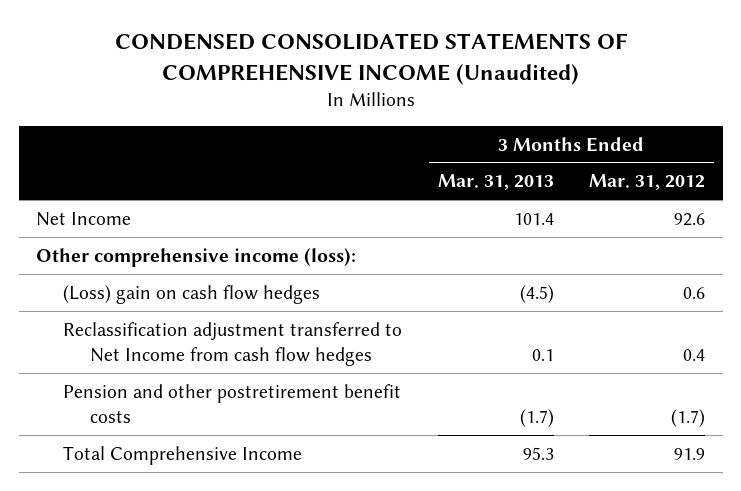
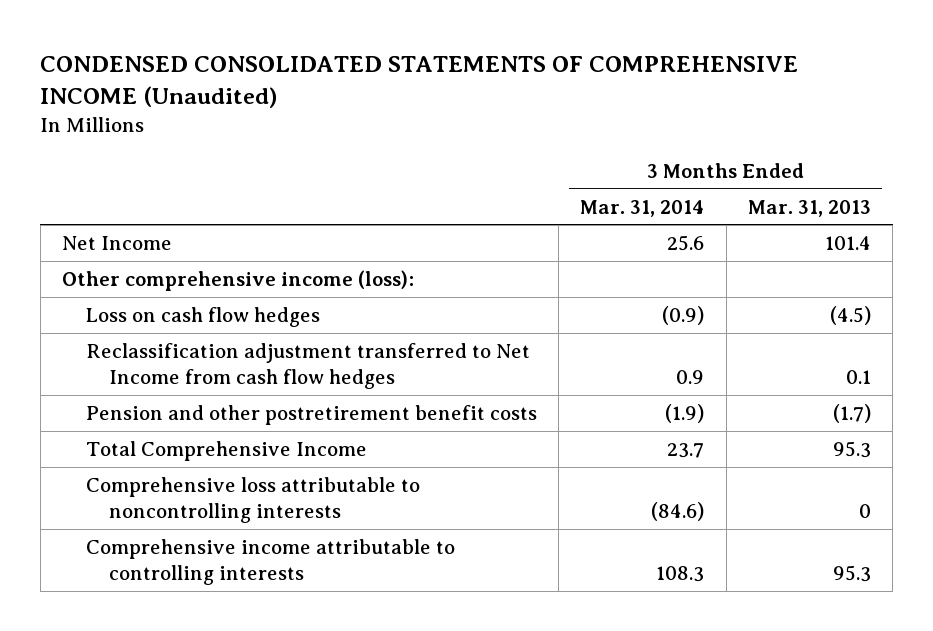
- | 3 Months Ended Mar. 31, 2013 | 3 Months Ended Mar. 31, 2012
+ | 3 Months Ended Mar. 31, 2014 | 3 Months Ended Mar. 31, 2013
- (Loss) gain on cash flow hedges | (4.5) | 0.6
+ Loss on cash flow hedges | (0.9) | (4.5)
+ Comprehensive loss attributable to noncontrolling interests | (84.6) | 0
+ Comprehensive income attributable to controlling interests | 108.3 | 95.3

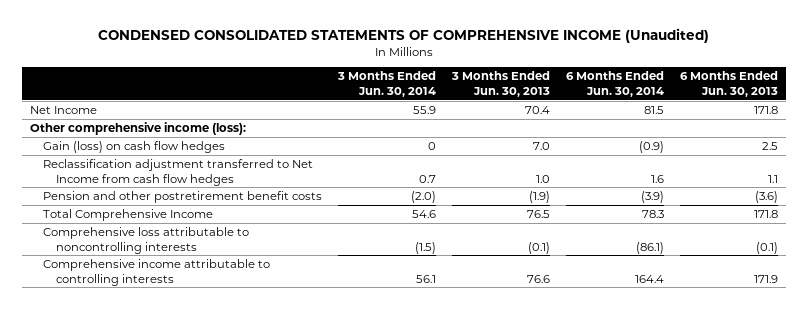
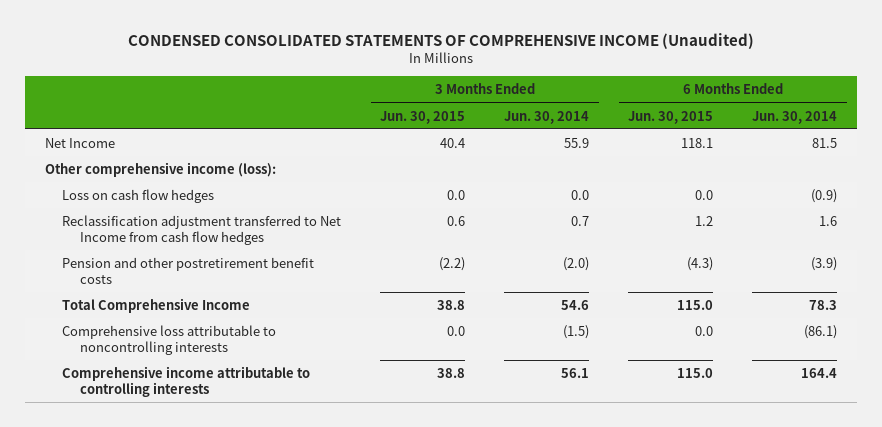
- | 3 Months Ended Jun. 30, 2014 | 3 Months Ended Jun. 30, 2013 | 6 Months Ended Jun. 30, 2014 | 6 Months Ended Jun. 30, 2013
+ | 3 Months Ended Jun. 30, 2015 | 3 Months Ended Jun. 30, 2014 | 6 Months Ended Jun. 30, 2015 | 6 Months Ended Jun. 30, 2014
- Gain (loss) on cash flow hedges | 0 | 7.0 | (0.9) | 2.5
+ Loss on cash flow hedges | 0.0 | 0.0 | 0.0 | (0.9)

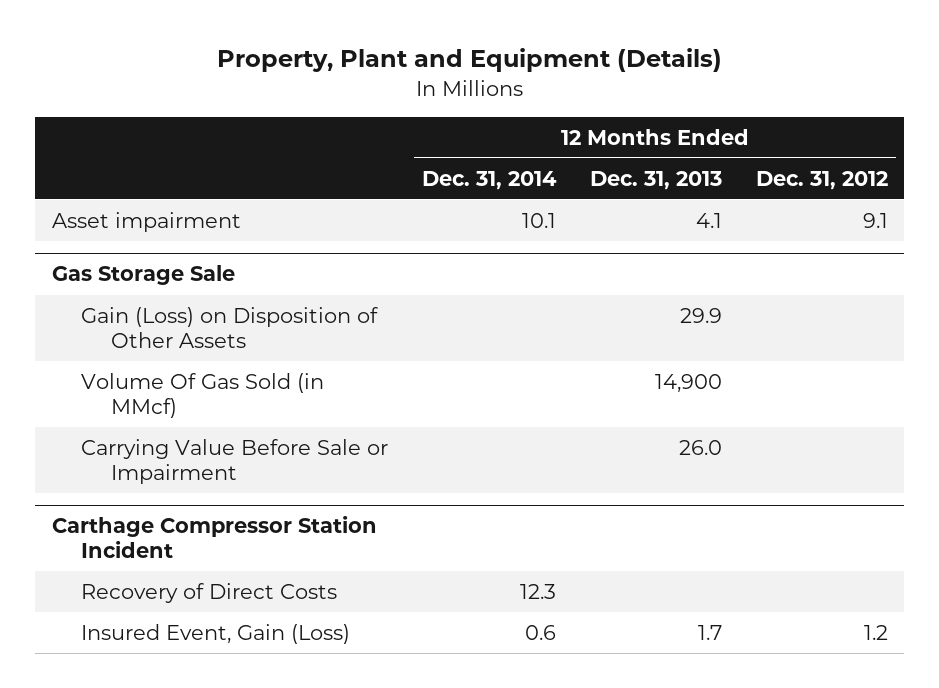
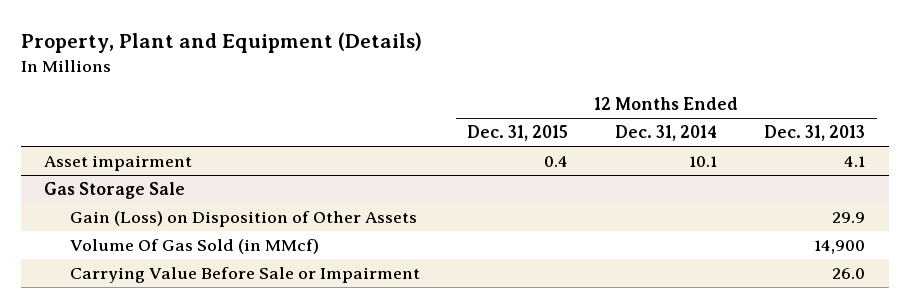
- | 12 Months Ended Dec. 31, 2014 | 12 Months Ended Dec. 31, 2013 | 12 Months Ended Dec. 31, 2012
+ | 12 Months Ended Dec. 31, 2015 | 12 Months Ended Dec. 31, 2014 | 12 Months Ended Dec. 31, 2013
- Carthage Compressor Station Incident
- Recovery of Direct Costs | 12.3 | |
- Insured Event, Gain (Loss) | 0.6 | 1.7 | 1.2

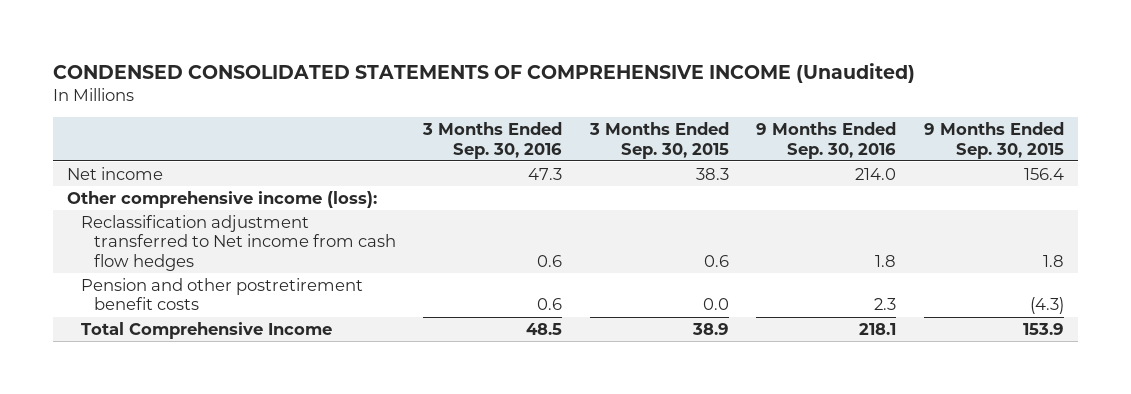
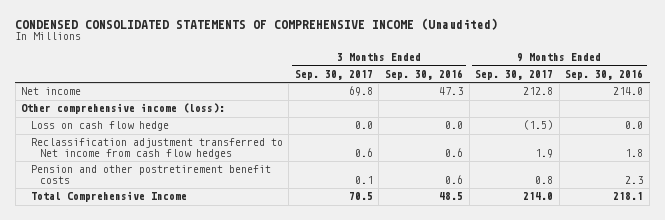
- | 3 Months Ended Sep. 30, 2016 | 3 Months Ended Sep. 30, 2015 | 9 Months Ended Sep. 30, 2016 | 9 Months Ended Sep. 30, 2015
+ | 3 Months Ended Sep. 30, 2017 | 3 Months Ended Sep. 30, 2016 | 9 Months Ended Sep. 30, 2017 | 9 Months Ended Sep. 30, 2016
+ Loss on cash flow hedge | 0.0 | 0.0 | (1.5) | 0.0

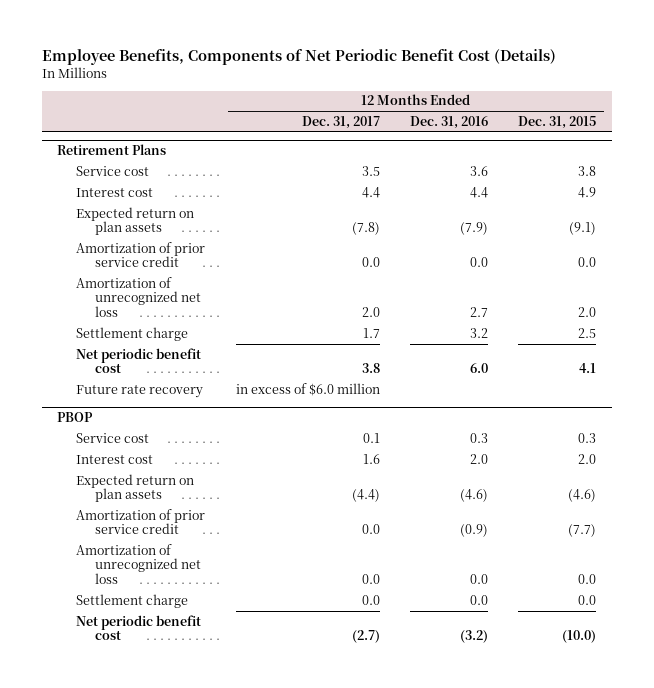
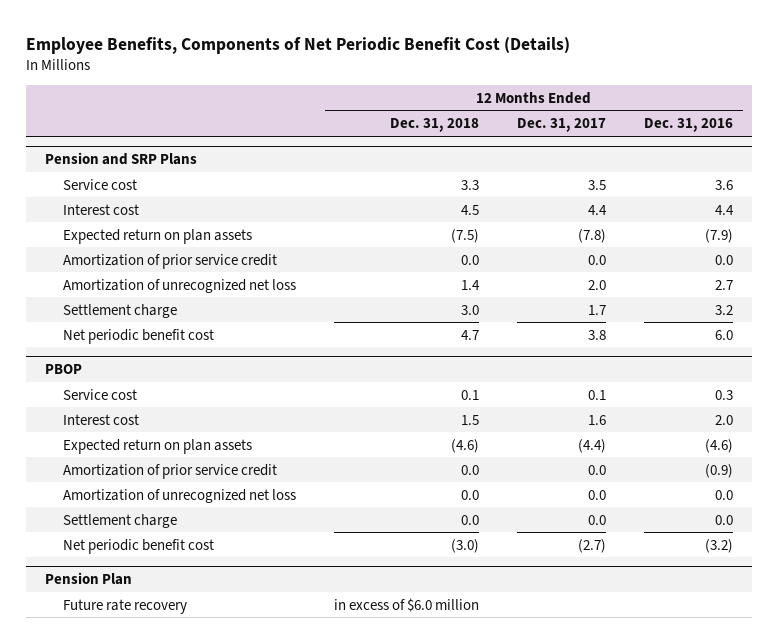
- | 12 Months Ended Dec. 31, 2017 | 12 Months Ended Dec. 31, 2016 | 12 Months Ended Dec. 31, 2015
+ | 12 Months Ended Dec. 31, 2018 | 12 Months Ended Dec. 31, 2017 | 12 Months Ended Dec. 31, 2016
- Retirement Plans
+ Pension and SRP Plans
- Future rate recovery | in excess of $6.0 million | |
+ Pension Plan
+ Future rate recovery | in excess of $6.0 million | |

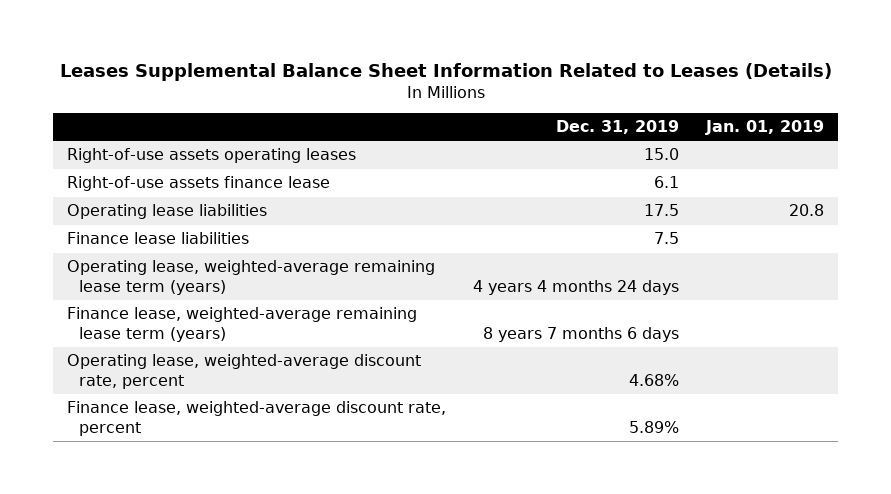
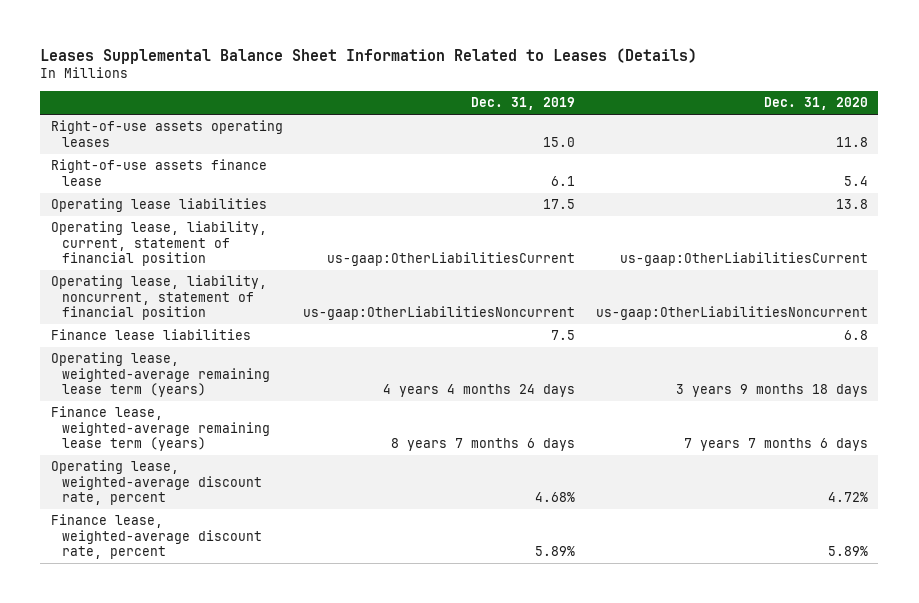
- | Dec. 31, 2019 | Jan. 01, 2019
+ | Dec. 31, 2019 | Dec. 31, 2020
+ Operating lease, liability, current, statement of financial position | us-gaap:OtherLiabilitiesCurrent | us-gaap:OtherLiabilitiesCurrent
+ Operating lease, liability, noncurrent, statement of financial position | us-gaap:OtherLiabilitiesNoncurrent | us-gaap:OtherLiabilitiesNoncurrent

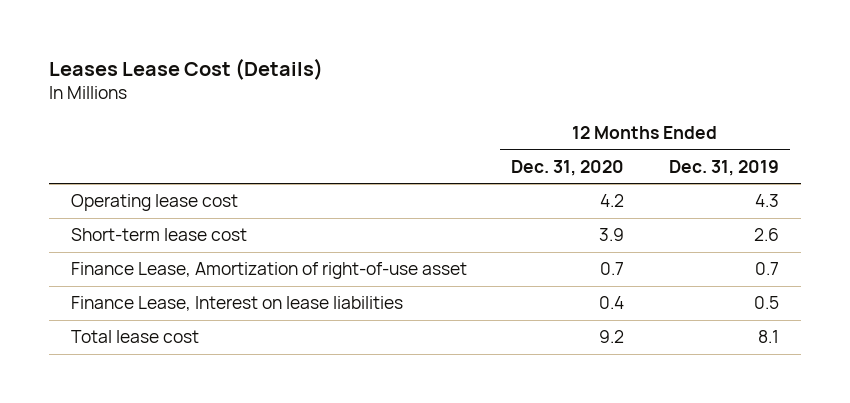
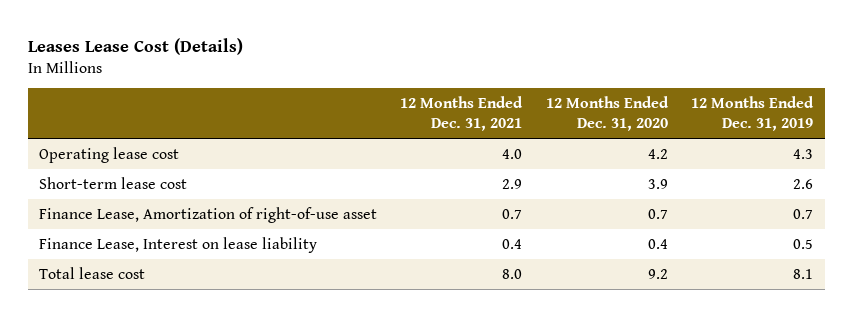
- | 12 Months Ended Dec. 31, 2020 | 12 Months Ended Dec. 31, 2019
+ | 12 Months Ended Dec. 31, 2021 | 12 Months Ended Dec. 31, 2020 | 12 Months Ended Dec. 31, 2019
- Finance Lease, Interest on lease liabilities | 0.4 | 0.5
+ Finance Lease, Interest on lease liability | 0.4 | 0.4 | 0.5

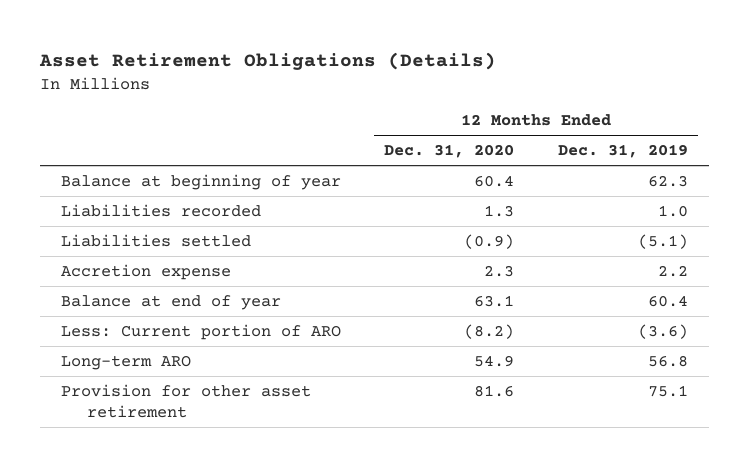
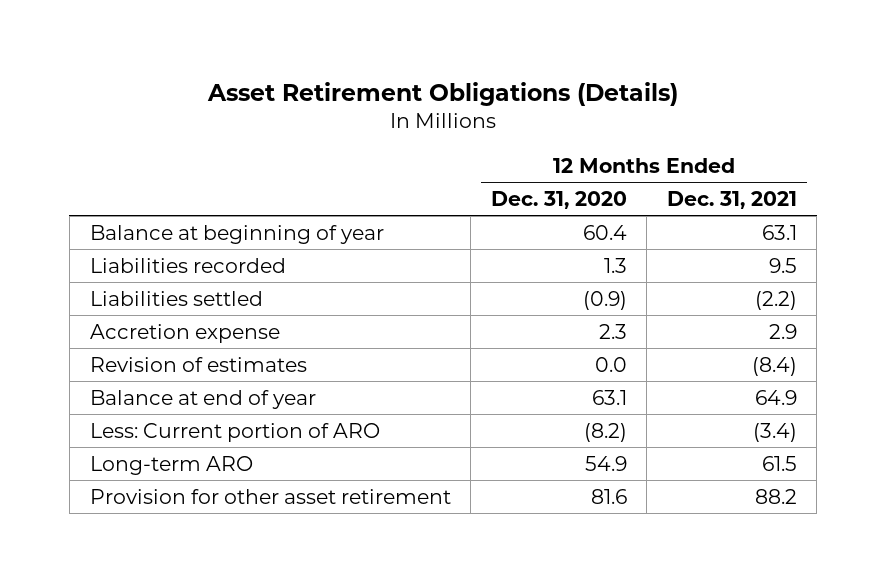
- | 12 Months Ended Dec. 31, 2020 | 12 Months Ended Dec. 31, 2019
+ | 12 Months Ended Dec. 31, 2020 | 12 Months Ended Dec. 31, 2021
+ Revision of estimates | 0.0 | (8.4)

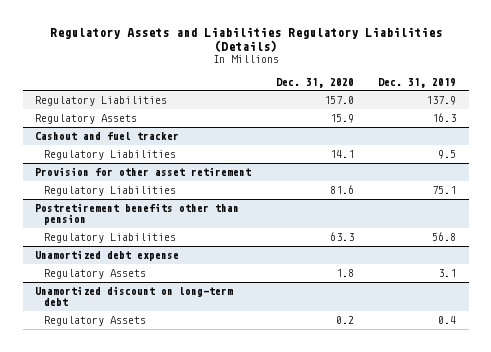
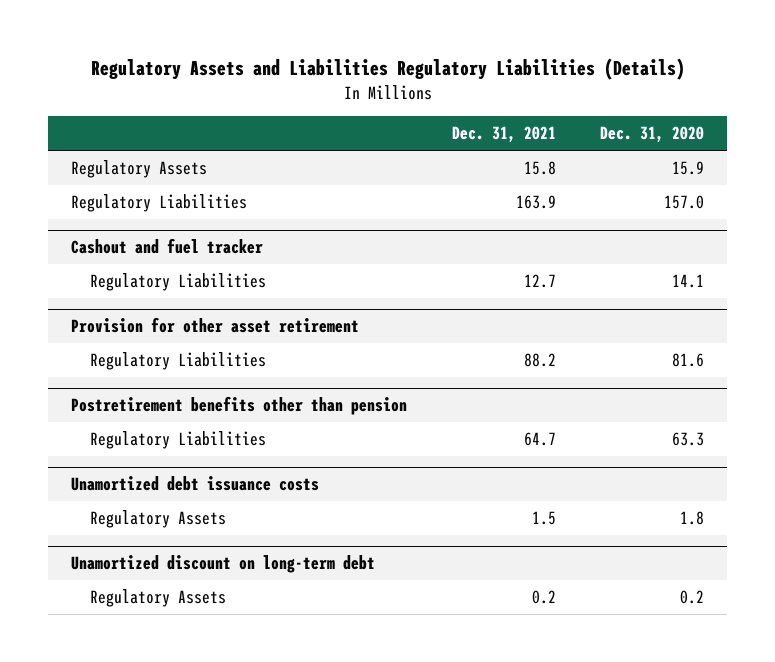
- | Dec. 31, 2020 | Dec. 31, 2019
+ | Dec. 31, 2021 | Dec. 31, 2020
moved down: Regulatory Liabilities | 163.9 | 157.0
- Unamortized debt expense
+ Unamortized debt issuance costs

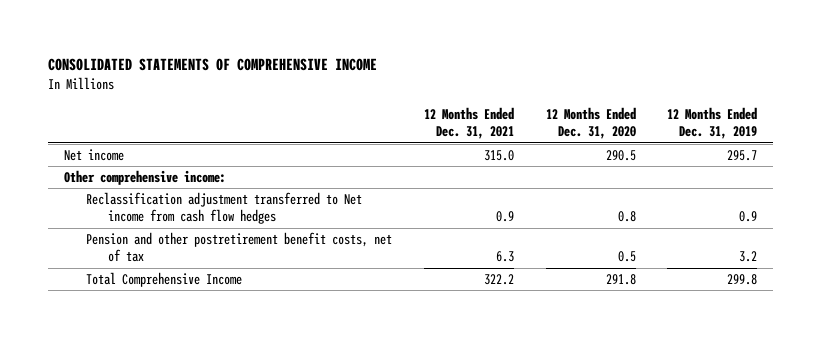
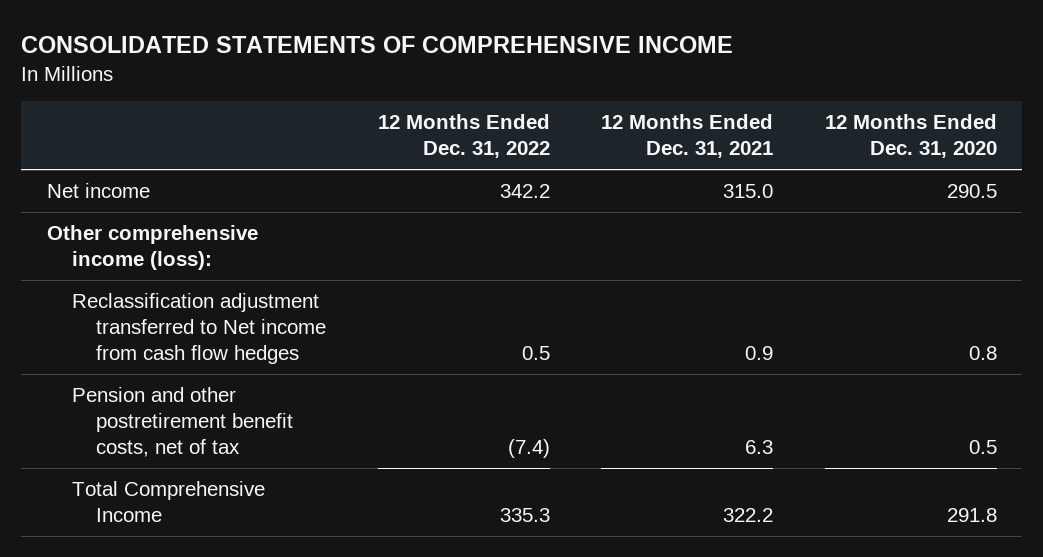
- | 12 Months Ended Dec. 31, 2021 | 12 Months Ended Dec. 31, 2020 | 12 Months Ended Dec. 31, 2019
+ | 12 Months Ended Dec. 31, 2022 | 12 Months Ended Dec. 31, 2021 | 12 Months Ended Dec. 31, 2020
- Other comprehensive income:
+ Other comprehensive income (loss):

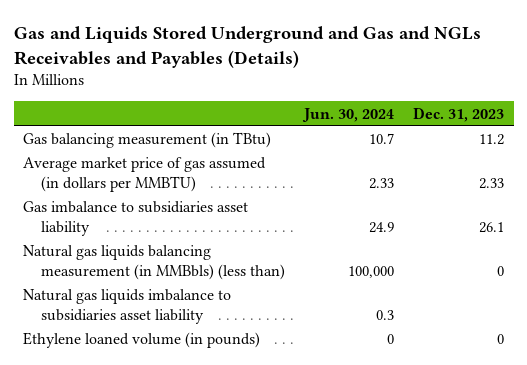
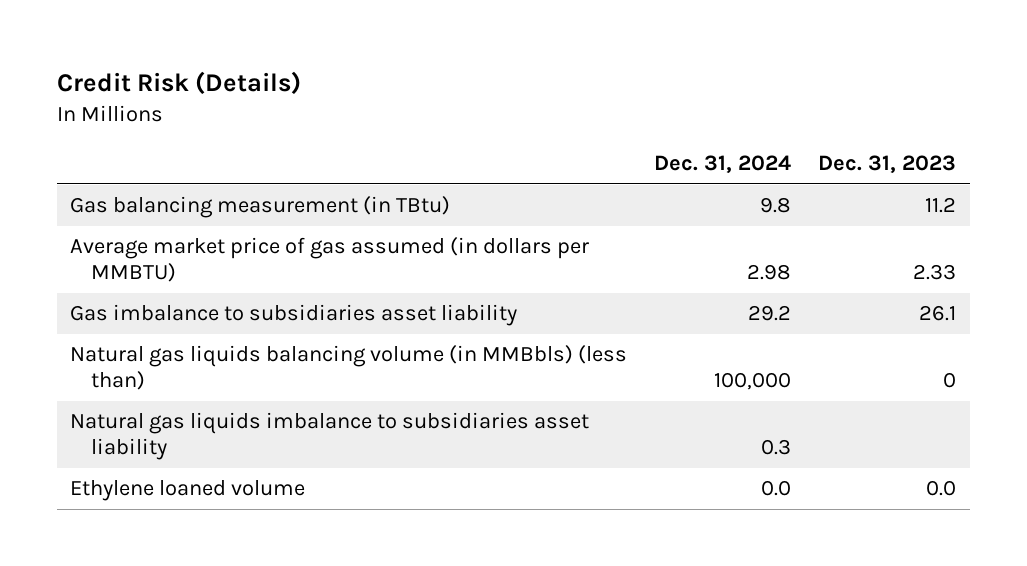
- Gas and Liquids Stored Underground and Gas and NGLs Receivables and Payables (Details)
+ Credit Risk (Details)
- | Jun. 30, 2024 | Dec. 31, 2023
+ | Dec. 31, 2024 | Dec. 31, 2023
- Natural gas liquids balancing measurement (in MMBbls) (less than) | 100,000 | 0
+ Natural gas liquids balancing volume (in MMBbls) (less than) | 100,000 | 0
- Ethylene loaned volume (in pounds) | 0 | 0
+ Ethylene loaned volume | 0.0 | 0.0

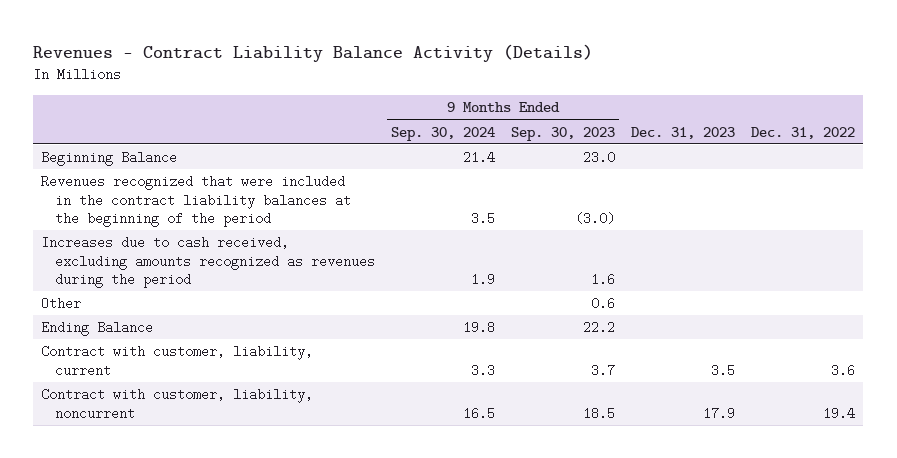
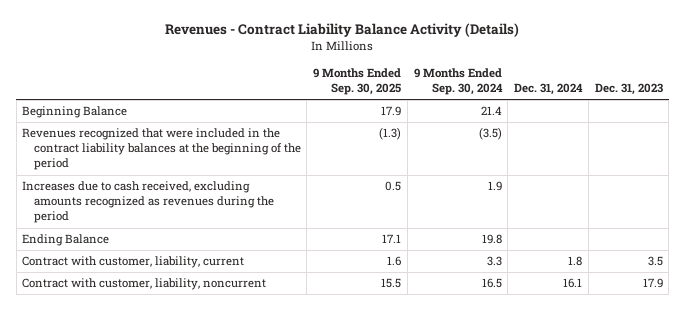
- | 9 Months Ended Sep. 30, 2024 | 9 Months Ended Sep. 30, 2023 | Dec. 31, 2023 | Dec. 31, 2022
+ | 9 Months Ended Sep. 30, 2025 | 9 Months Ended Sep. 30, 2024 | Dec. 31, 2024 | Dec. 31, 2023
- Revenues recognized that were included in the contract liability balances at the beginning of the period | 3.5 | (3.0) | |
+ Revenues recognized that were included in the contract liability balances at the beginning of the period | (1.3) | (3.5) | |
- Other | | 0.6 | |

